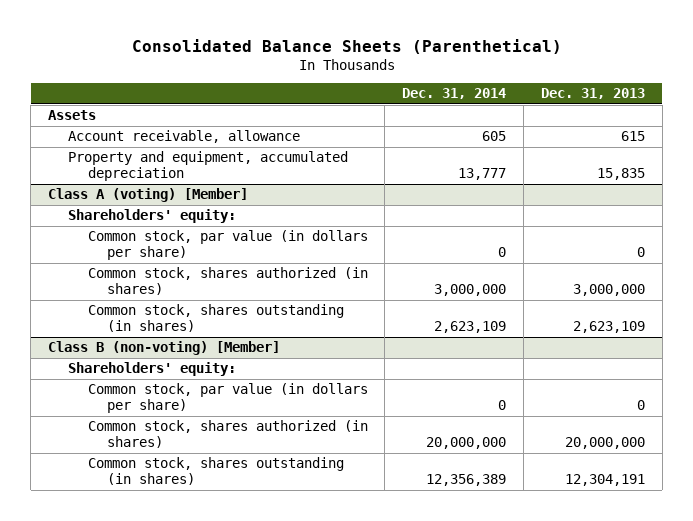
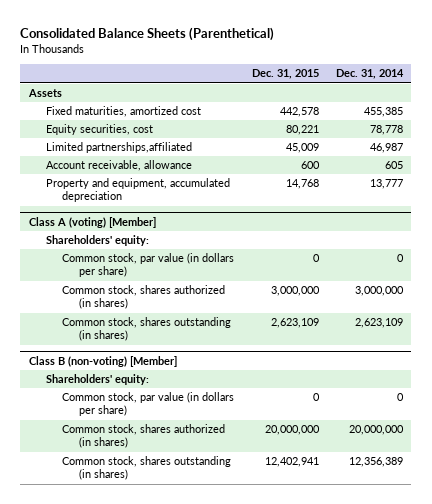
- | Dec. 31, 2014 | Dec. 31, 2013
+ | Dec. 31, 2015 | Dec. 31, 2014
+ Fixed maturities, amortized cost | 442,578 | 455,385
+ Equity securities, cost | 80,221 | 78,778
+ Limited partnerships,affiliated | 45,009 | 46,987

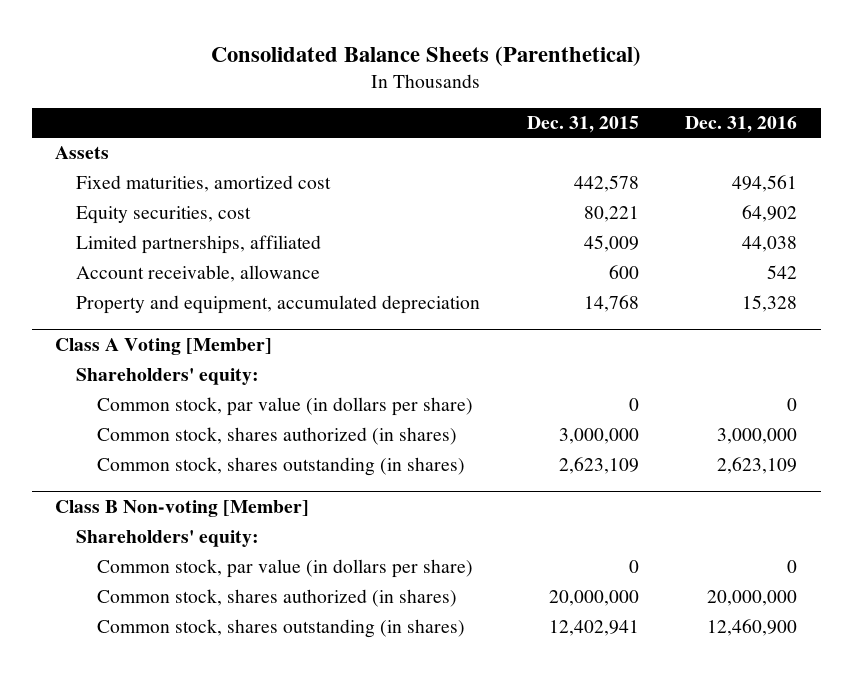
- | Dec. 31, 2015 | Dec. 31, 2014
+ | Dec. 31, 2015 | Dec. 31, 2016
- Limited partnerships,affiliated | 45,009 | 46,987
+ Limited partnerships, affiliated | 45,009 | 44,038
- Class A (voting) [Member]
+ Class A Voting [Member]
- Class B (non-voting) [Member]
+ Class B Non-voting [Member]

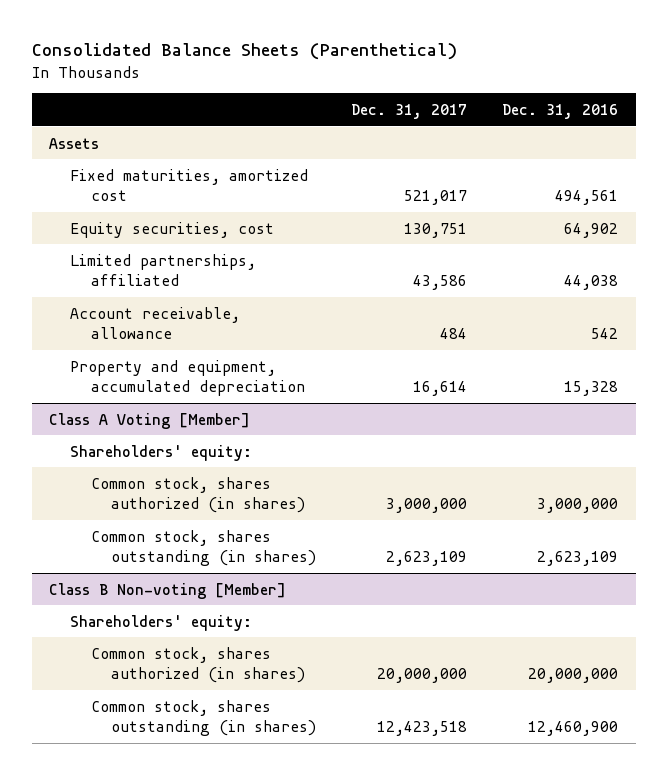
- | Dec. 31, 2015 | Dec. 31, 2016
+ | Dec. 31, 2017 | Dec. 31, 2016
@ Class A Voting [Member]
- Common stock, par value (in dollars per share) | 0 | 0
@ Class B Non-voting [Member]
- Common stock, par value (in dollars per share) | 0 | 0

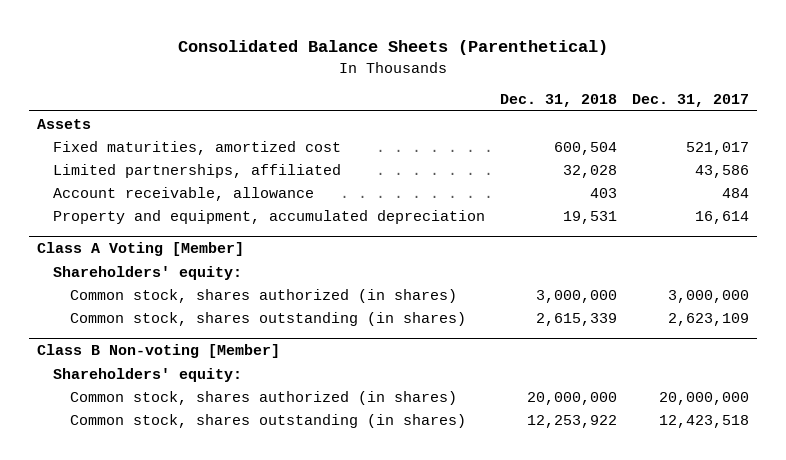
- | Dec. 31, 2017 | Dec. 31, 2016
+ | Dec. 31, 2018 | Dec. 31, 2017
- Equity securities, cost | 130,751 | 64,902

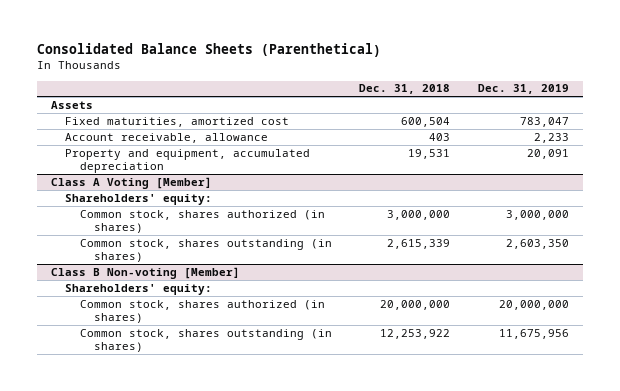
- | Dec. 31, 2018 | Dec. 31, 2017
+ | Dec. 31, 2018 | Dec. 31, 2019
- Limited partnerships, affiliated | 32,028 | 43,586

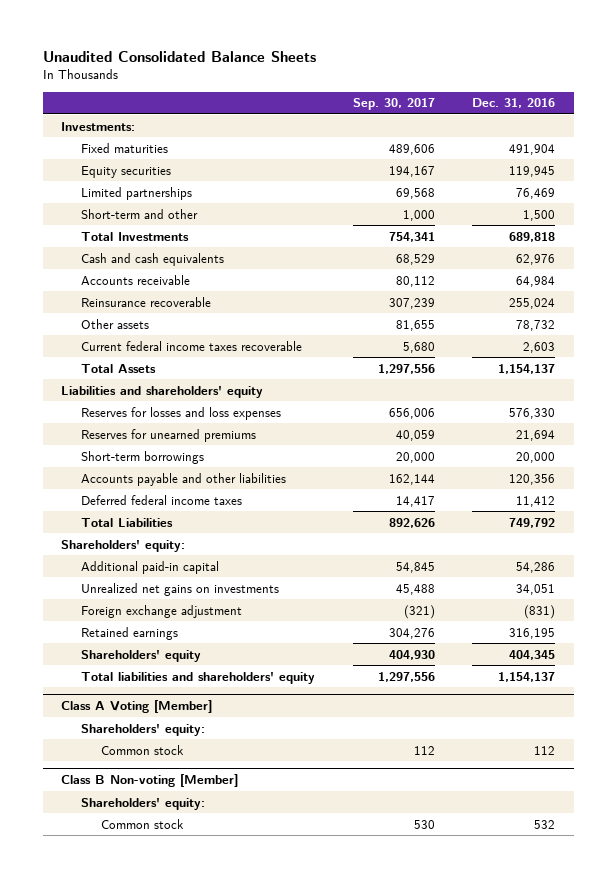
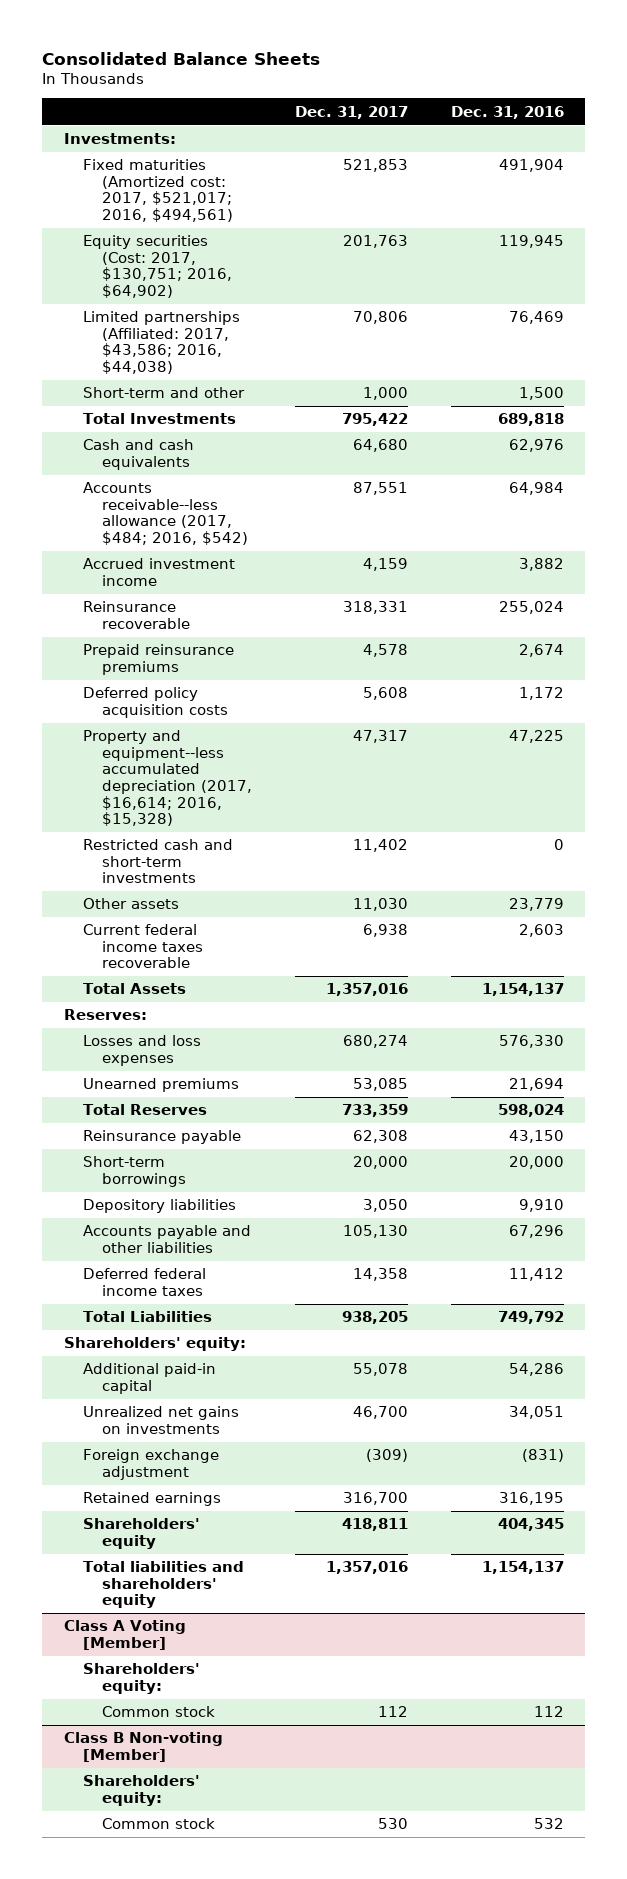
- Unaudited Consolidated Balance Sheets
+ Consolidated Balance Sheets
- | Sep. 30, 2017 | Dec. 31, 2016
+ | Dec. 31, 2017 | Dec. 31, 2016
- Fixed maturities | 489,606 | 491,904
- Equity securities | 194,167 | 119,945
- Limited partnerships | 69,568 | 76,469
+ Fixed maturities (Amortized cost: 2017, $521,017; 2016, $494,561) | 521,853 | 491,904
+ Equity securities (Cost: 2017, $130,751; 2016, $64,902) | 201,763 | 119,945
+ Limited partnerships (Affiliated: 2017, $43,586; 2016, $44,038) | 70,806 | 76,469
- Accounts receivable | 80,112 | 64,984
+ Accounts receivable--less allowance (2017, $484; 2016, $542) | 87,551 | 64,984
+ Accrued investment income | 4,159 | 3,882
- Other assets | 81,655 | 78,732
+ Prepaid reinsurance premiums | 4,578 | 2,674
+ Deferred policy acquisition costs | 5,608 | 1,172
+ Property and equipment--less accumulated depreciation (2017, $16,614; 2016, $15,328) | 47,317 | 47,225
+ Restricted cash and short-term investments | 11,402 | 0
+ Other assets | 11,030 | 23,779
- Liabilities and shareholders' equity
- Reserves for losses and loss expenses | 656,006 | 576,330
- Reserves for unearned premiums | 40,059 | 21,694
+ Reserves:
+ Losses and loss expenses | 680,274 | 576,330
+ Unearned premiums | 53,085 | 21,694
+ Total Reserves | 733,359 | 598,024
+ Reinsurance payable | 62,308 | 43,150
- Accounts payable and other liabilities | 162,144 | 120,356
+ Depository liabilities | 3,050 | 9,910
+ Accounts payable and other liabilities | 105,130 | 67,296

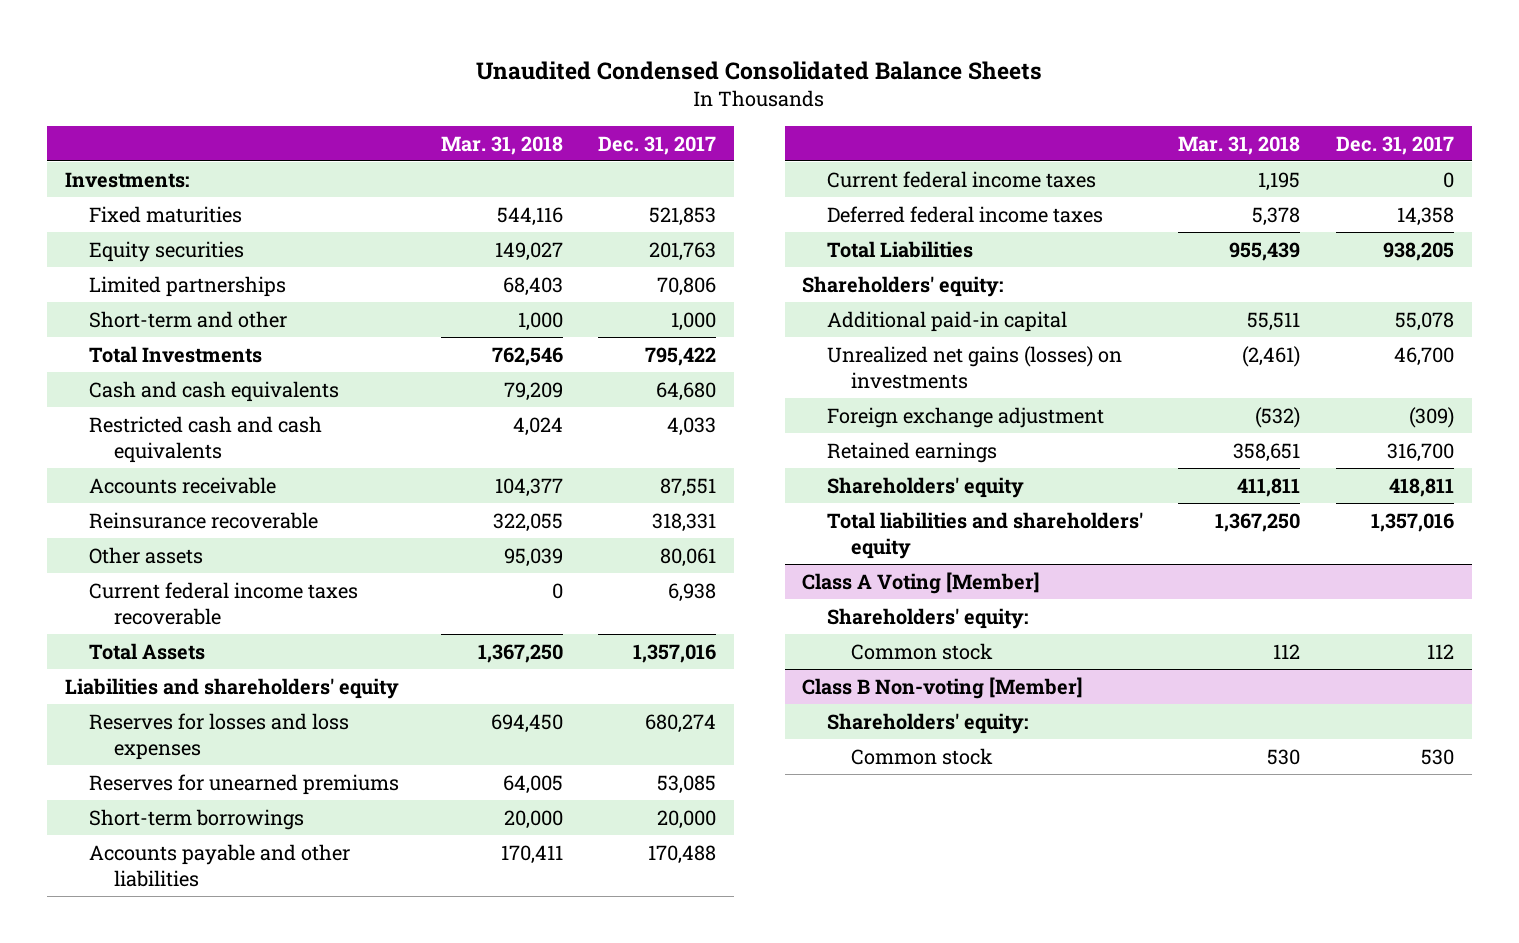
- Consolidated Balance Sheets
+ Unaudited Condensed Consolidated Balance Sheets
- | Dec. 31, 2017 | Dec. 31, 2016
+ | Mar. 31, 2018 | Dec. 31, 2017
- Fixed maturities (Amortized cost: 2017, $521,017; 2016, $494,561) | 521,853 | 491,904
- Equity securities (Cost: 2017, $130,751; 2016, $64,902) | 201,763 | 119,945
- Limited partnerships (Affiliated: 2017, $43,586; 2016, $44,038) | 70,806 | 76,469
+ Fixed maturities | 544,116 | 521,853
+ Equity securities | 149,027 | 201,763
+ Limited partnerships | 68,403 | 70,806
- Accounts receivable--less allowance (2017, $484; 2016, $542) | 87,551 | 64,984
- Accrued investment income | 4,159 | 3,882
+ Restricted cash and cash equivalents | 4,024 | 4,033
+ Accounts receivable | 104,377 | 87,551
- Prepaid reinsurance premiums | 4,578 | 2,674
- Deferred policy acquisition costs | 5,608 | 1,172
- Property and equipment--less accumulated depreciation (2017, $16,614; 2016, $15,328) | 47,317 | 47,225
- Restricted cash and short-term investments | 11,402 | 0
- Other assets | 11,030 | 23,779
+ Other assets | 95,039 | 80,061
- Reserves:
- Losses and loss expenses | 680,274 | 576,330
- Unearned premiums | 53,085 | 21,694
- Total Reserves | 733,359 | 598,024
- Reinsurance payable | 62,308 | 43,150
+ Liabilities and shareholders' equity
+ Reserves for losses and loss expenses | 694,450 | 680,274
+ Reserves for unearned premiums | 64,005 | 53,085
- Depository liabilities | 3,050 | 9,910
- Accounts payable and other liabilities | 105,130 | 67,296
+ Accounts payable and other liabilities | 170,411 | 170,488
+ Current federal income taxes | 1,195 | 0
- Unrealized net gains on investments | 46,700 | 34,051
+ Unrealized net gains (losses) on investments | (2,461) | 46,700

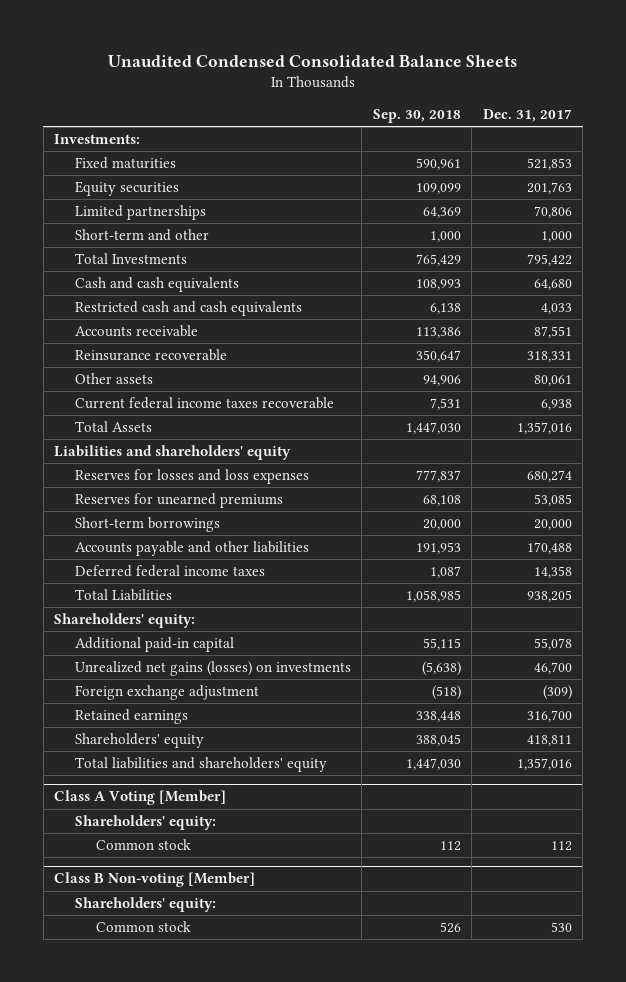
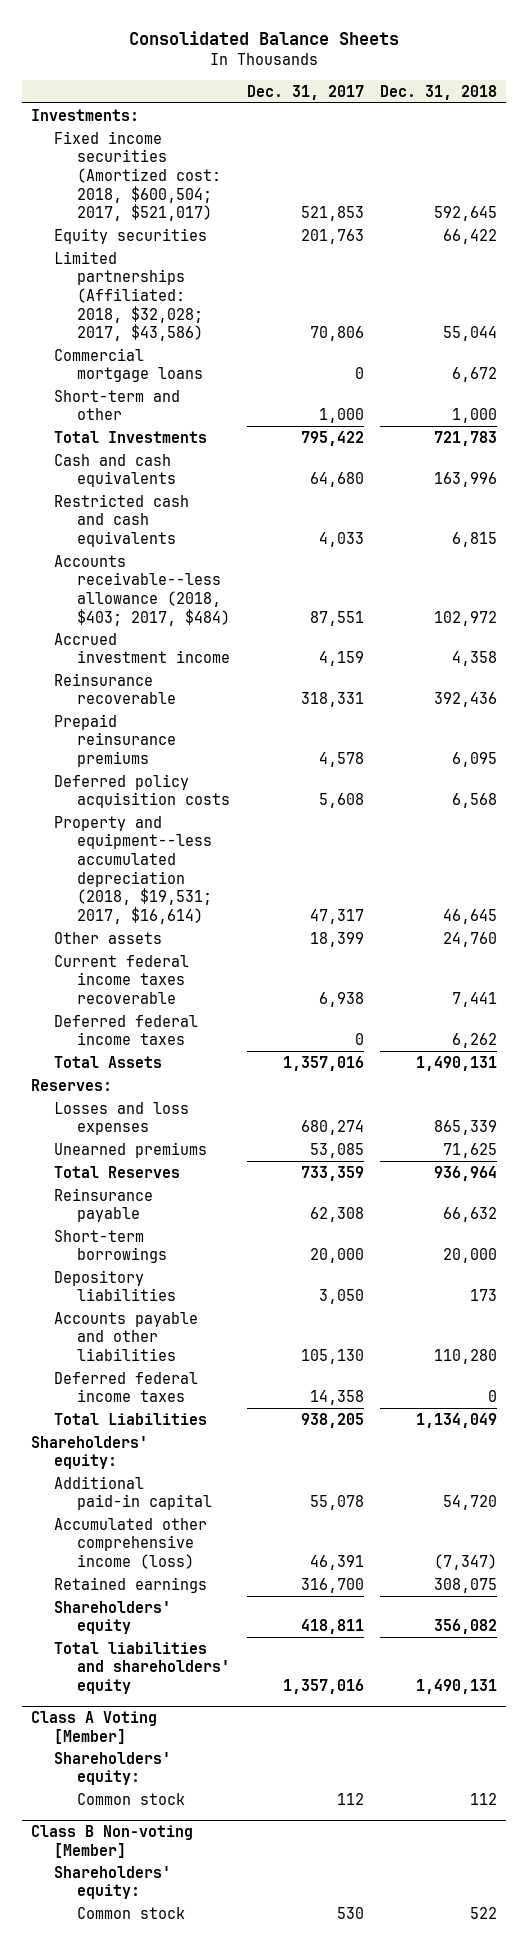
- Unaudited Condensed Consolidated Balance Sheets
+ Consolidated Balance Sheets
- | Sep. 30, 2018 | Dec. 31, 2017
+ | Dec. 31, 2017 | Dec. 31, 2018
- Fixed maturities | 590,961 | 521,853
+ Fixed income securities (Amortized cost: 2018, $600,504; 2017, $521,017) | 521,853 | 592,645
- Limited partnerships | 64,369 | 70,806
+ Limited partnerships (Affiliated: 2018, $32,028; 2017, $43,586) | 70,806 | 55,044
+ Commercial mortgage loans | 0 | 6,672
- Accounts receivable | 113,386 | 87,551
+ Accounts receivable--less allowance (2018, $403; 2017, $484) | 87,551 | 102,972
+ Accrued investment income | 4,159 | 4,358
- Other assets | 94,906 | 80,061
+ Prepaid reinsurance premiums | 4,578 | 6,095
+ Deferred policy acquisition costs | 5,608 | 6,568
+ Property and equipment--less accumulated depreciation (2018, $19,531; 2017, $16,614) | 47,317 | 46,645
+ Other assets | 18,399 | 24,760
+ Deferred federal income taxes | 0 | 6,262
- Liabilities and shareholders' equity
- Reserves for losses and loss expenses | 777,837 | 680,274
- Reserves for unearned premiums | 68,108 | 53,085
+ Reserves:
+ Losses and loss expenses | 680,274 | 865,339
+ Unearned premiums | 53,085 | 71,625
+ Total Reserves | 733,359 | 936,964
+ Reinsurance payable | 62,308 | 66,632
- Accounts payable and other liabilities | 191,953 | 170,488
+ Depository liabilities | 3,050 | 173
+ Accounts payable and other liabilities | 105,130 | 110,280
- Unrealized net gains (losses) on investments | (5,638) | 46,700
- Foreign exchange adjustment | (518) | (309)
+ Accumulated other comprehensive income (loss) | 46,391 | (7,347)

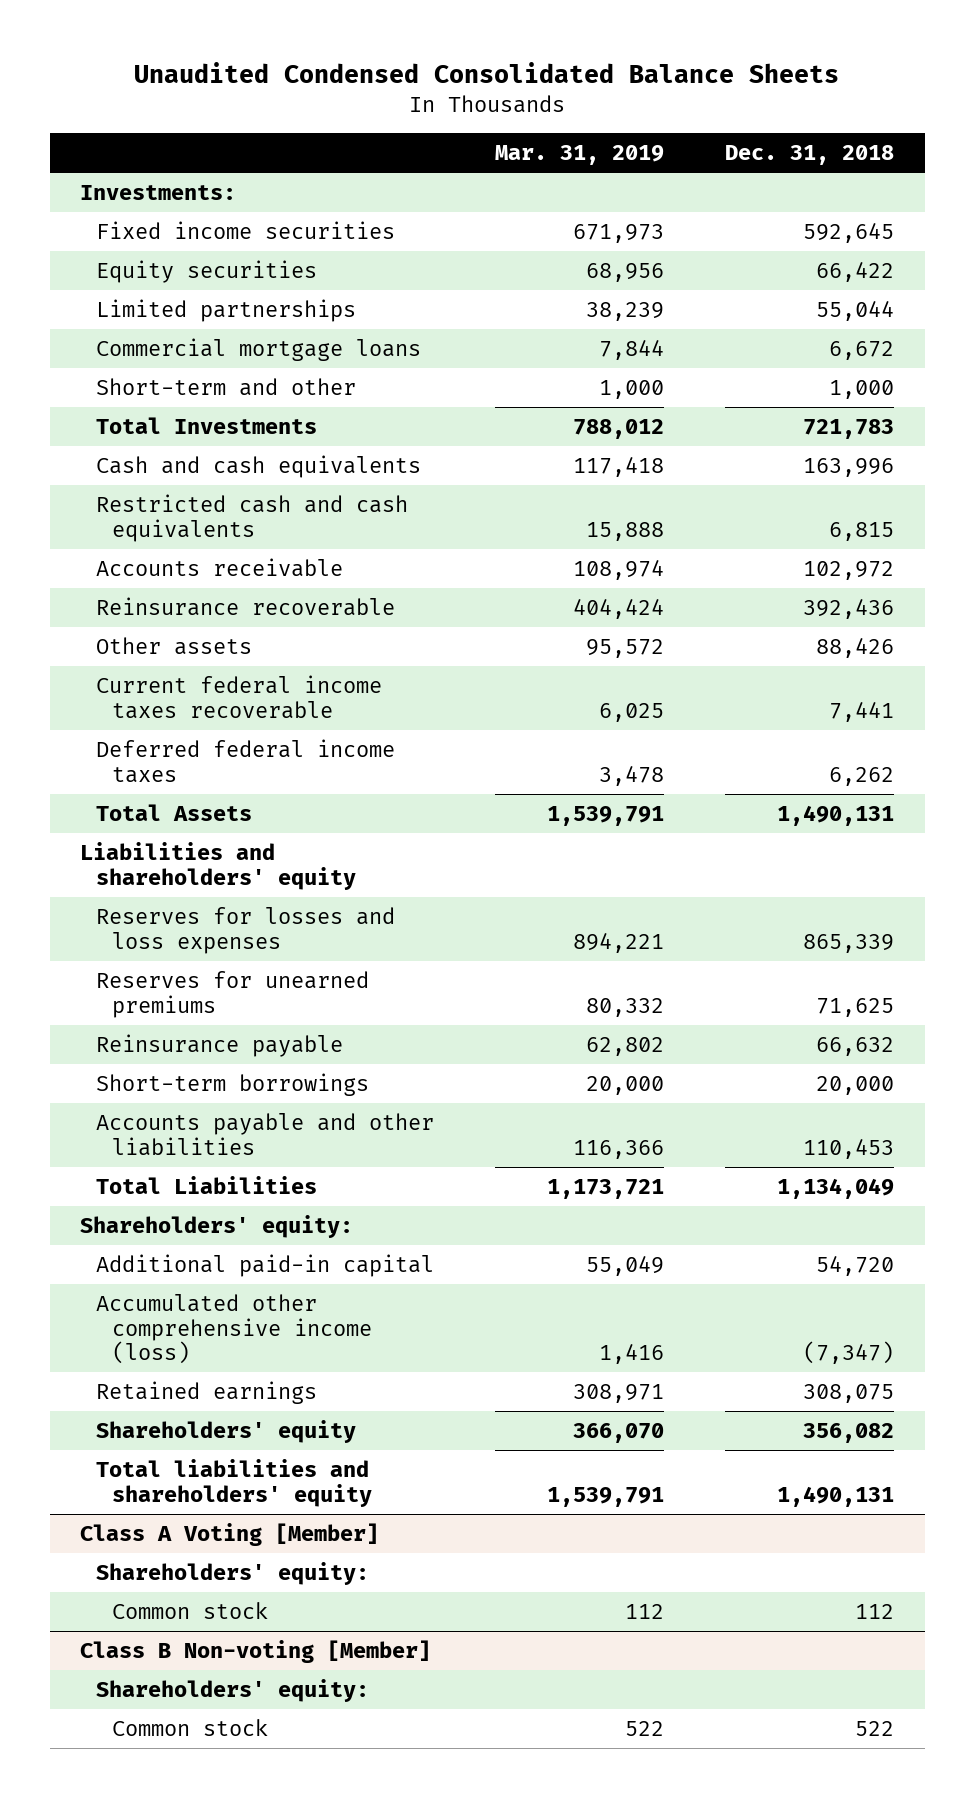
- Consolidated Balance Sheets
+ Unaudited Condensed Consolidated Balance Sheets
- | Dec. 31, 2017 | Dec. 31, 2018
+ | Mar. 31, 2019 | Dec. 31, 2018
- Fixed income securities (Amortized cost: 2018, $600,504; 2017, $521,017) | 521,853 | 592,645
+ Fixed income securities | 671,973 | 592,645
- Limited partnerships (Affiliated: 2018, $32,028; 2017, $43,586) | 70,806 | 55,044
+ Limited partnerships | 38,239 | 55,044
- Accounts receivable--less allowance (2018, $403; 2017, $484) | 87,551 | 102,972
- Accrued investment income | 4,159 | 4,358
+ Accounts receivable | 108,974 | 102,972
- Prepaid reinsurance premiums | 4,578 | 6,095
- Deferred policy acquisition costs | 5,608 | 6,568
- Property and equipment--less accumulated depreciation (2018, $19,531; 2017, $16,614) | 47,317 | 46,645
- Other assets | 18,399 | 24,760
+ Other assets | 95,572 | 88,426
- Reserves:
- Losses and loss expenses | 680,274 | 865,339
- Unearned premiums | 53,085 | 71,625
- Total Reserves | 733,359 | 936,964
+ Liabilities and shareholders' equity
+ Reserves for losses and loss expenses | 894,221 | 865,339
+ Reserves for unearned premiums | 80,332 | 71,625
- Depository liabilities | 3,050 | 173
- Accounts payable and other liabilities | 105,130 | 110,280
- Deferred federal income taxes | 14,358 | 0
+ Accounts payable and other liabilities | 116,366 | 110,453

